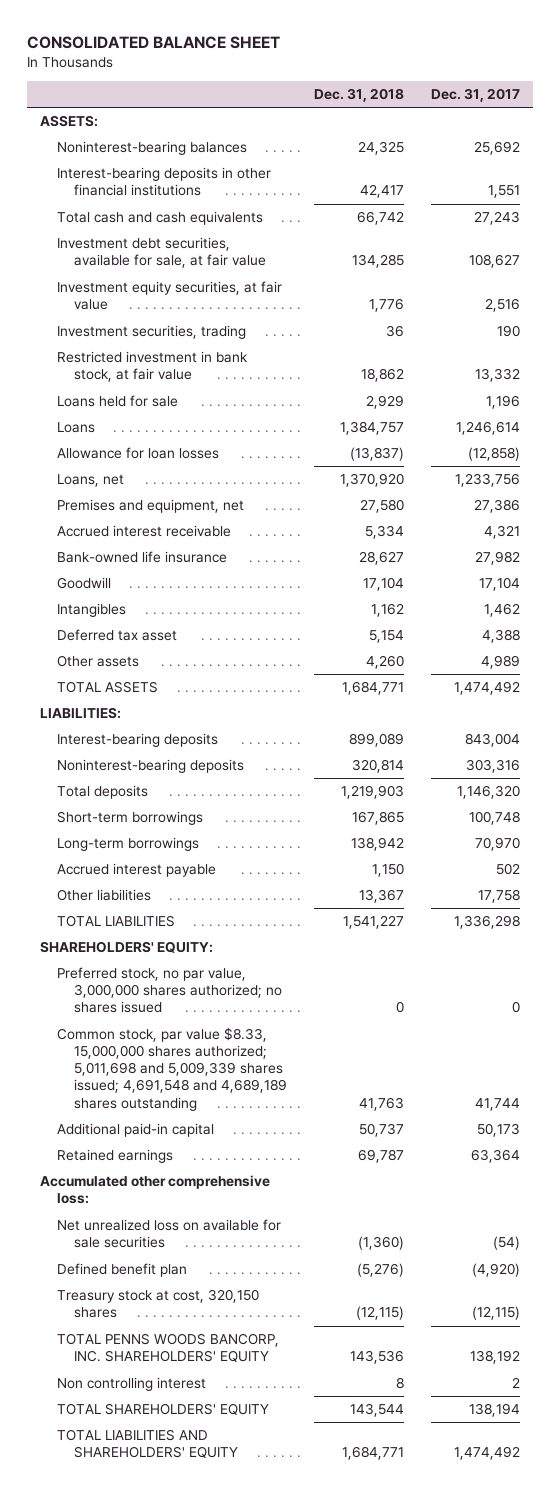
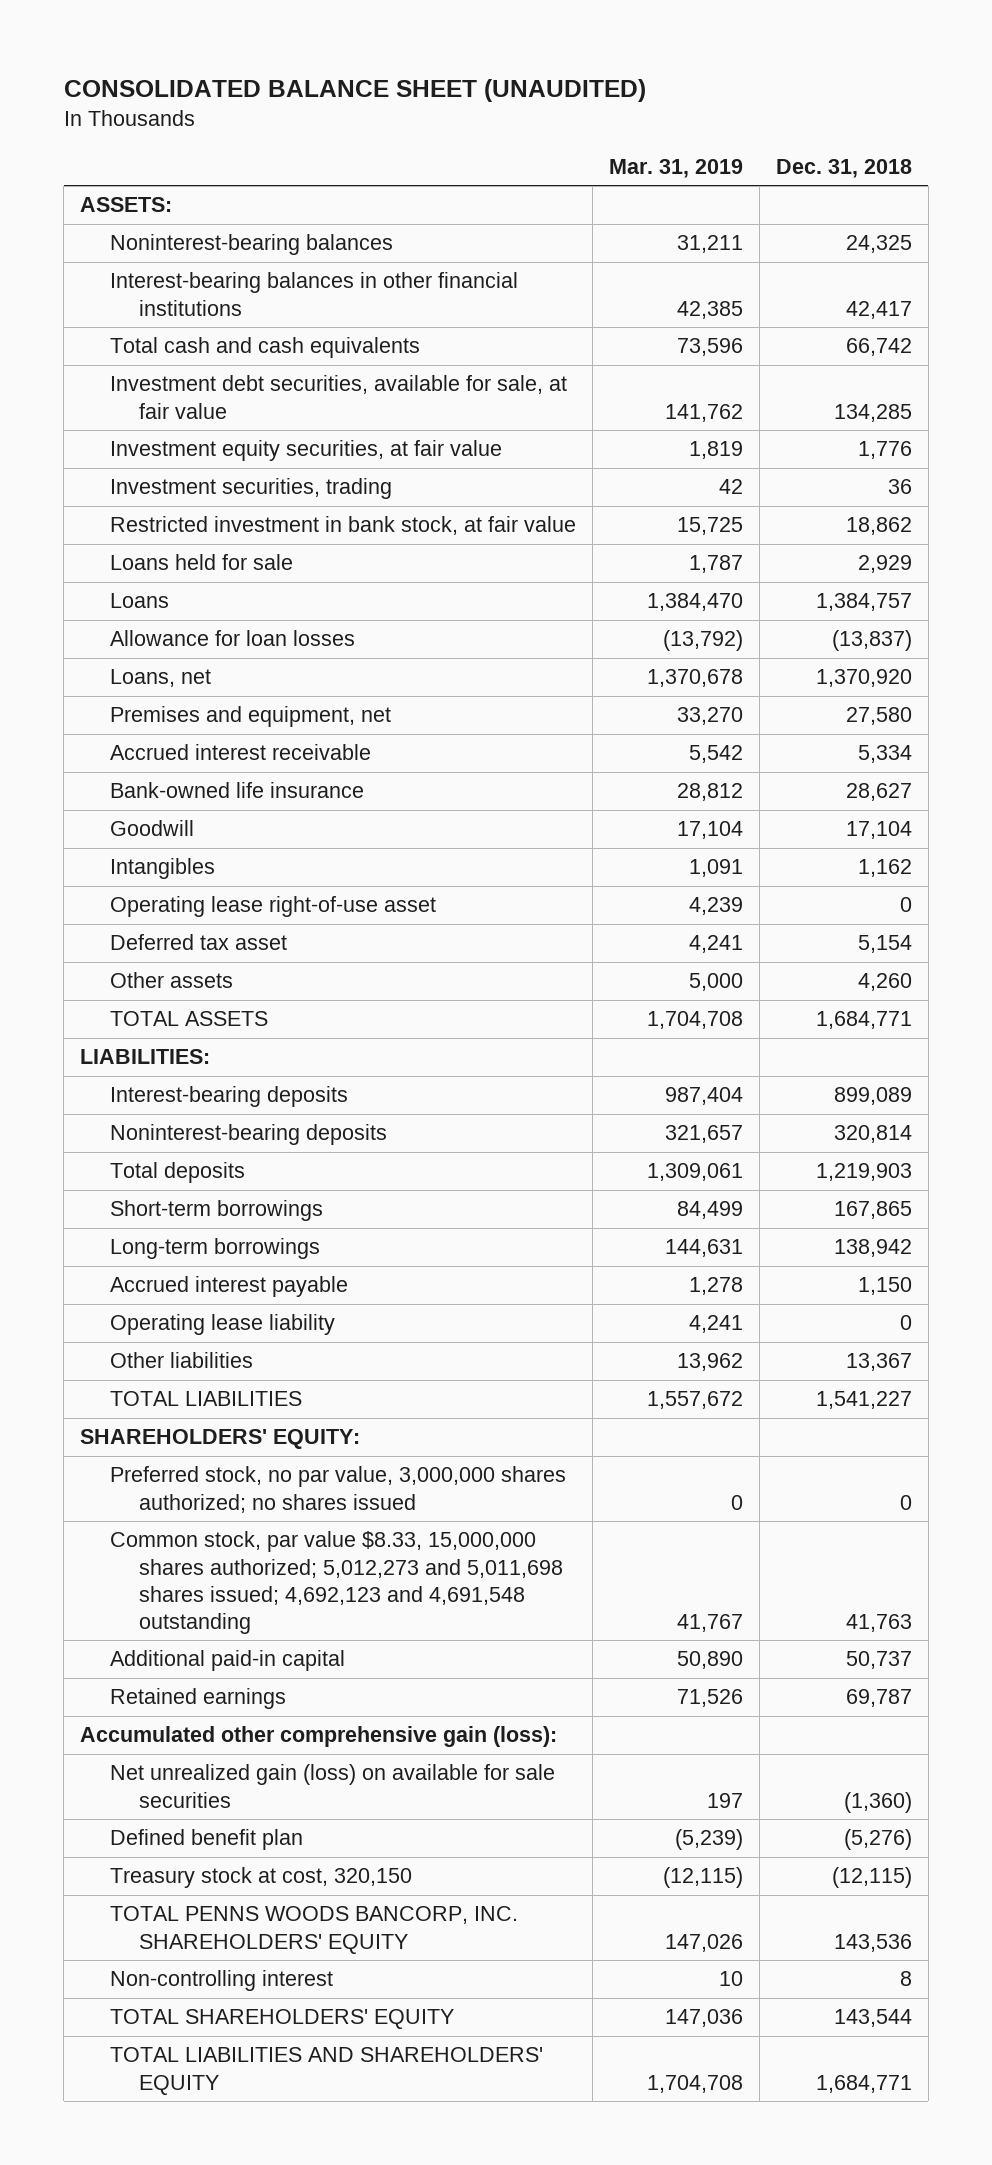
- CONSOLIDATED BALANCE SHEET
+ CONSOLIDATED BALANCE SHEET (UNAUDITED)
- | Dec. 31, 2018 | Dec. 31, 2017
+ | Mar. 31, 2019 | Dec. 31, 2018
- Interest-bearing deposits in other financial institutions | 42,417 | 1,551
+ Interest-bearing balances in other financial institutions | 42,385 | 42,417
+ Operating lease right-of-use asset | 4,239 | 0
+ Operating lease liability | 4,241 | 0
- Common stock, par value $8.33, 15,000,000 shares authorized; 5,011,698 and 5,009,339 shares issued; 4,691,548 and 4,689,189 shares outstanding | 41,763 | 41,744
+ Common stock, par value $8.33, 15,000,000 shares authorized; 5,012,273 and 5,011,698 shares issued; 4,692,123 and 4,691,548 outstanding | 41,767 | 41,763
- Accumulated other comprehensive loss:
- Net unrealized loss on available for sale securities | (1,360) | (54)
+ Accumulated other comprehensive gain (loss):
+ Net unrealized gain (loss) on available for sale securities | 197 | (1,360)
- Treasury stock at cost, 320,150 shares | (12,115) | (12,115)
+ Treasury stock at cost, 320,150 | (12,115) | (12,115)
- Non controlling interest | 8 | 2
+ Non-controlling interest | 10 | 8

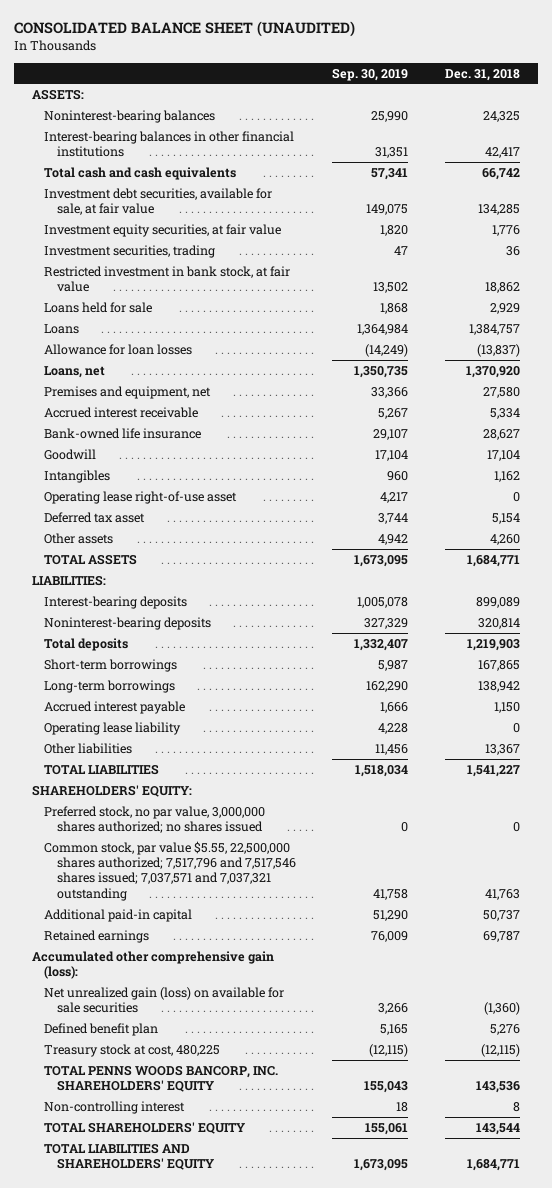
- | Mar. 31, 2019 | Dec. 31, 2018
+ | Sep. 30, 2019 | Dec. 31, 2018
- Common stock, par value $8.33, 15,000,000 shares authorized; 5,012,273 and 5,011,698 shares issued; 4,692,123 and 4,691,548 outstanding | 41,767 | 41,763
+ Common stock, par value $5.55, 22,500,000 shares authorized; 7,517,796 and 7,517,546 shares issued; 7,037,571 and 7,037,321 outstanding | 41,758 | 41,763
- Defined benefit plan | (5,239) | (5,276)
- Treasury stock at cost, 320,150 | (12,115) | (12,115)
+ Defined benefit plan | 5,165 | 5,276
+ Treasury stock at cost, 480,225 | (12,115) | (12,115)

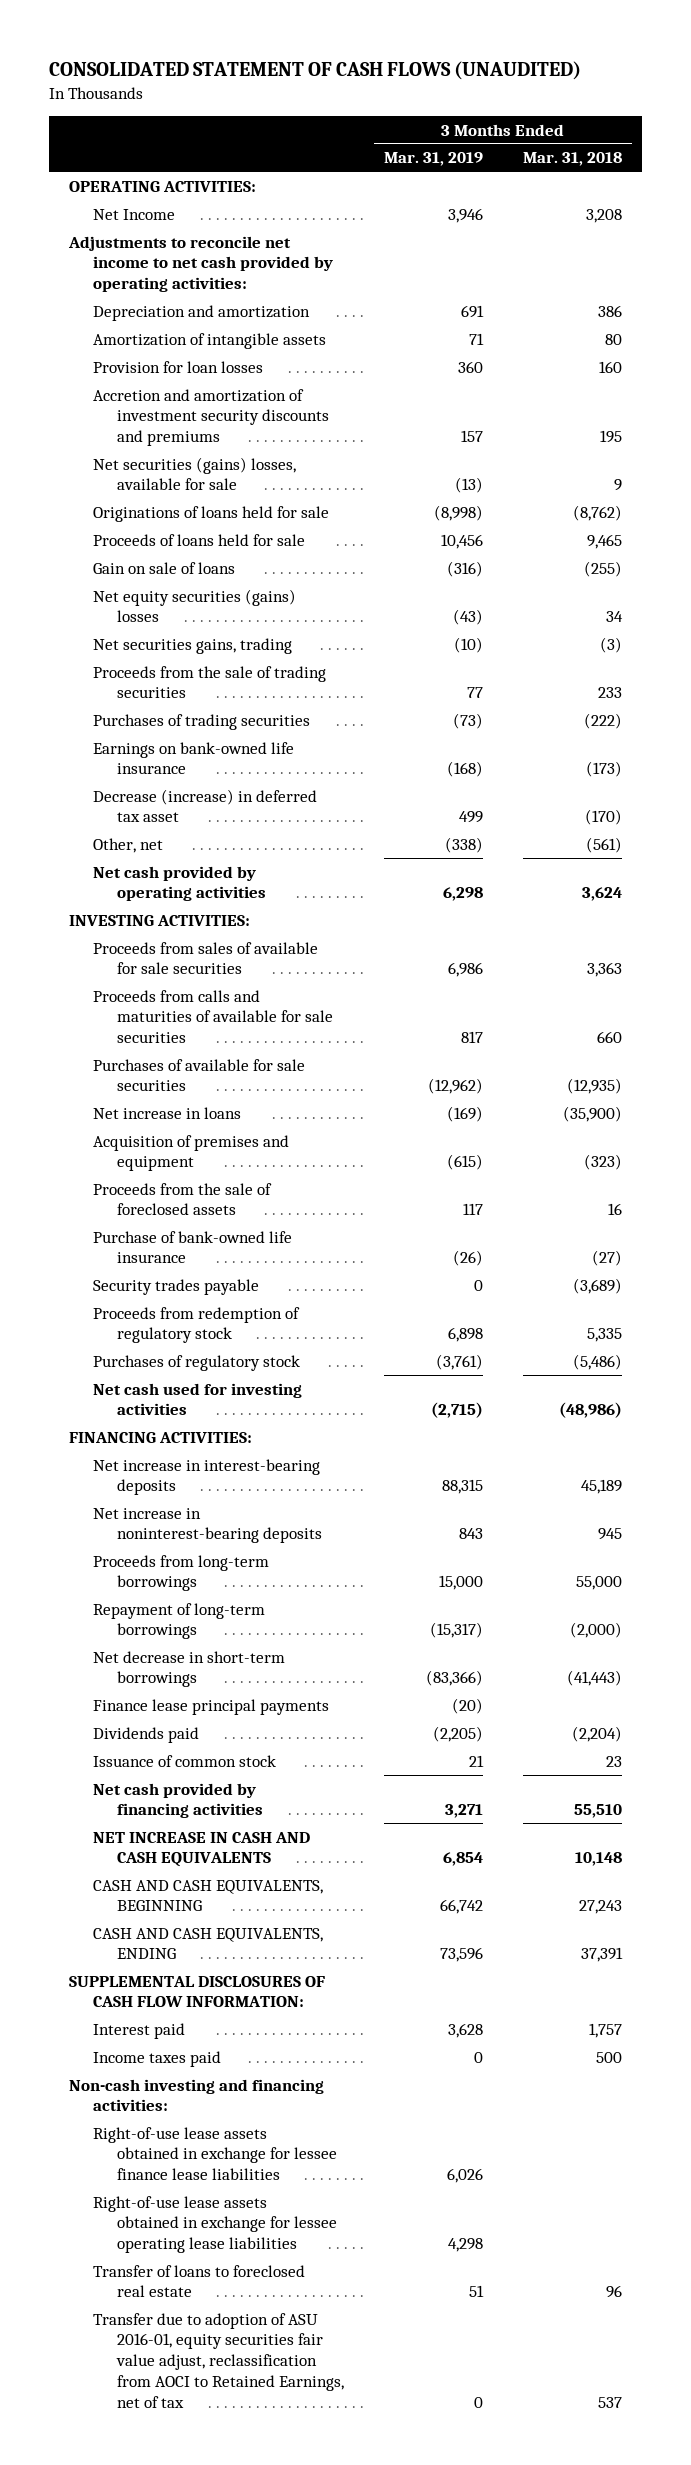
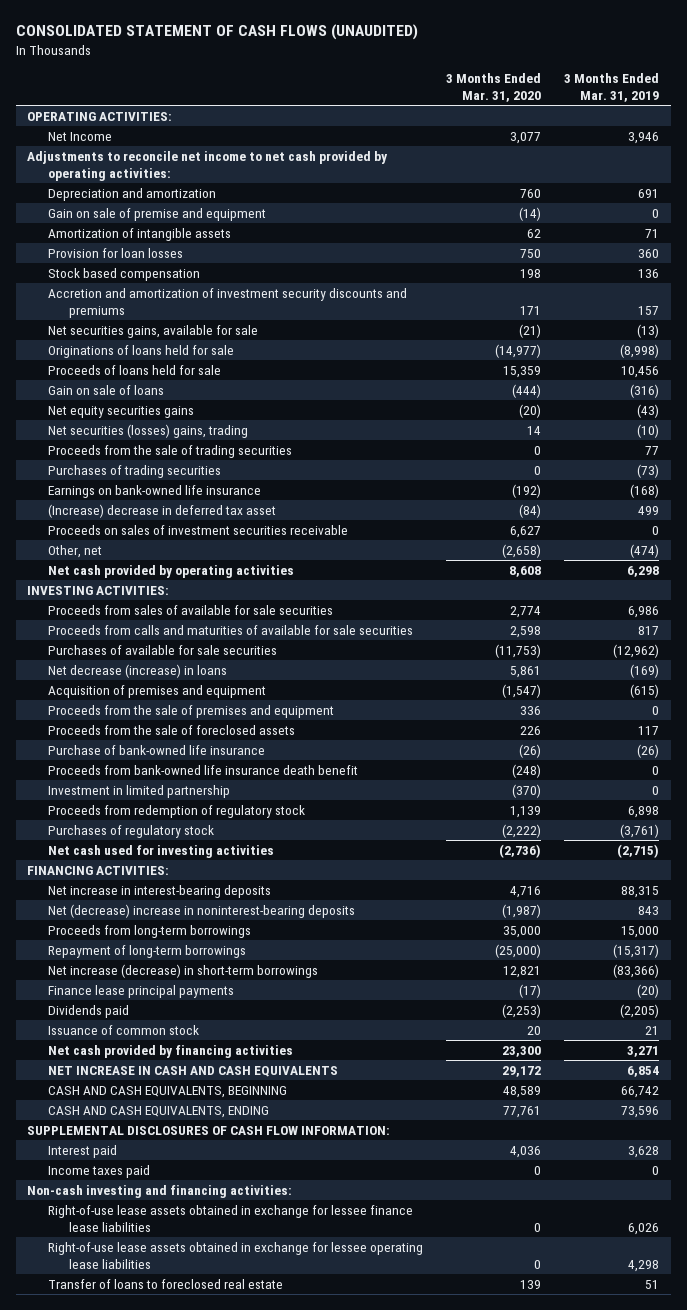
- | 3 Months Ended Mar. 31, 2019 | 3 Months Ended Mar. 31, 2018
+ | 3 Months Ended Mar. 31, 2020 | 3 Months Ended Mar. 31, 2019
+ Gain on sale of premise and equipment | (14) | 0
+ Stock based compensation | 198 | 136
- Net securities (gains) losses, available for sale | (13) | 9
+ Net securities gains, available for sale | (21) | (13)
- Net equity securities (gains) losses | (43) | 34
- Net securities gains, trading | (10) | (3)
+ Net equity securities gains | (20) | (43)
+ Net securities (losses) gains, trading | 14 | (10)
- Decrease (increase) in deferred tax asset | 499 | (170)
- Other, net | (338) | (561)
+ (Increase) decrease in deferred tax asset | (84) | 499
+ Proceeds on sales of investment securities receivable | 6,627 | 0
+ Other, net | (2,658) | (474)
- Net increase in loans | (169) | (35,900)
+ Net decrease (increase) in loans | 5,861 | (169)
+ Proceeds from the sale of premises and equipment | 336 | 0
- Security trades payable | 0 | (3,689)
+ Proceeds from bank-owned life insurance death benefit | (248) | 0
+ Investment in limited partnership | (370) | 0
- Net increase in noninterest-bearing deposits | 843 | 945
+ Net (decrease) increase in noninterest-bearing deposits | (1,987) | 843
- Net decrease in short-term borrowings | (83,366) | (41,443)
+ Net increase (decrease) in short-term borrowings | 12,821 | (83,366)
- Transfer due to adoption of ASU 2016-01, equity securities fair value adjust, reclassification from AOCI to Retained Earnings, net of tax | 0 | 537

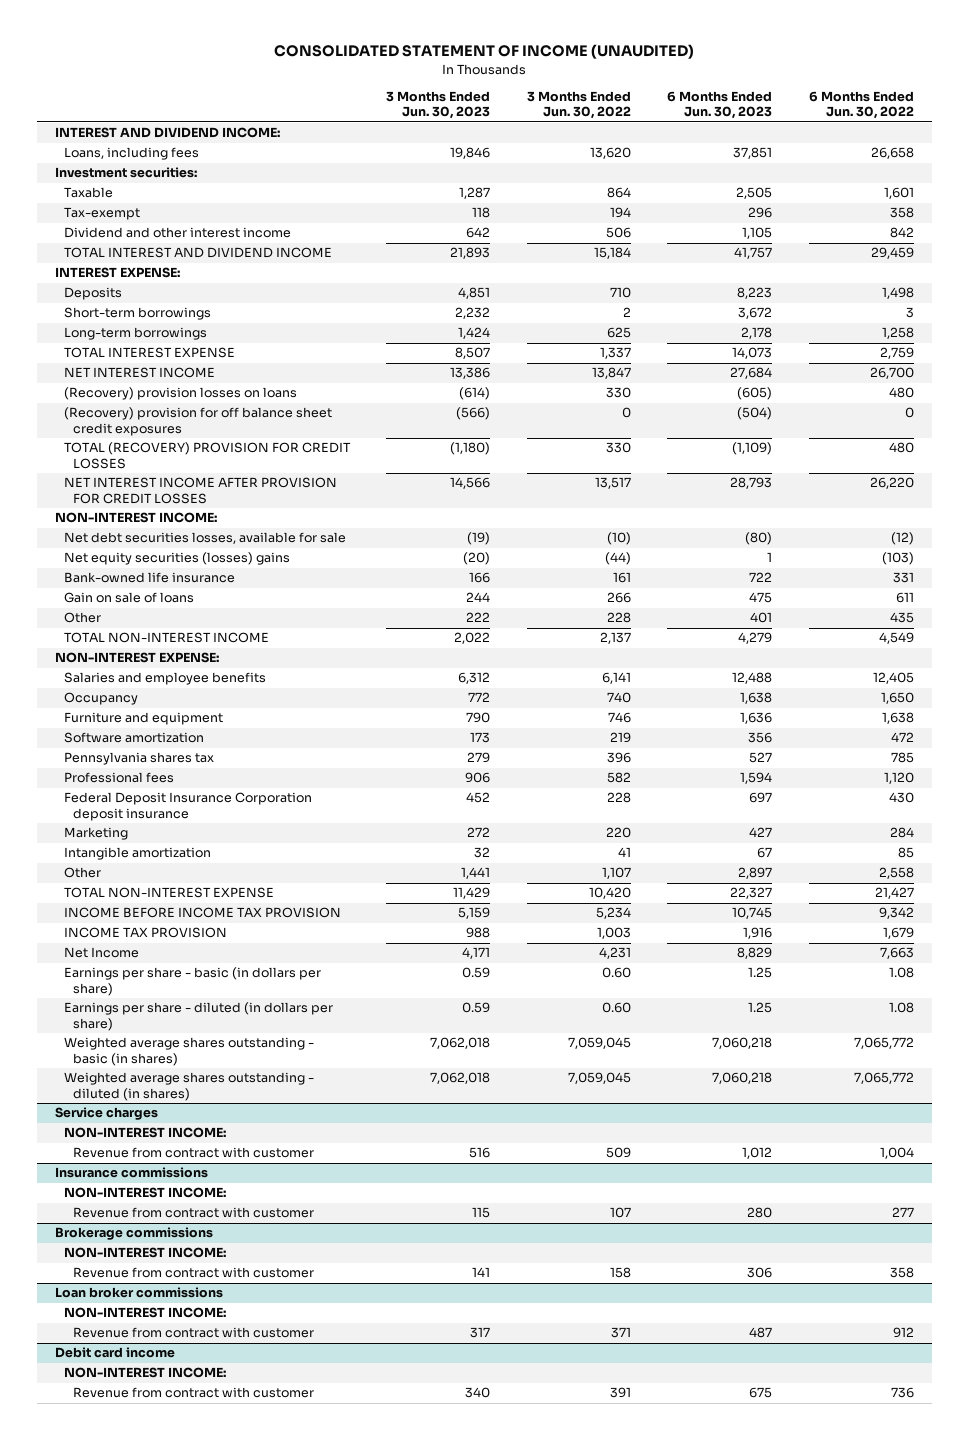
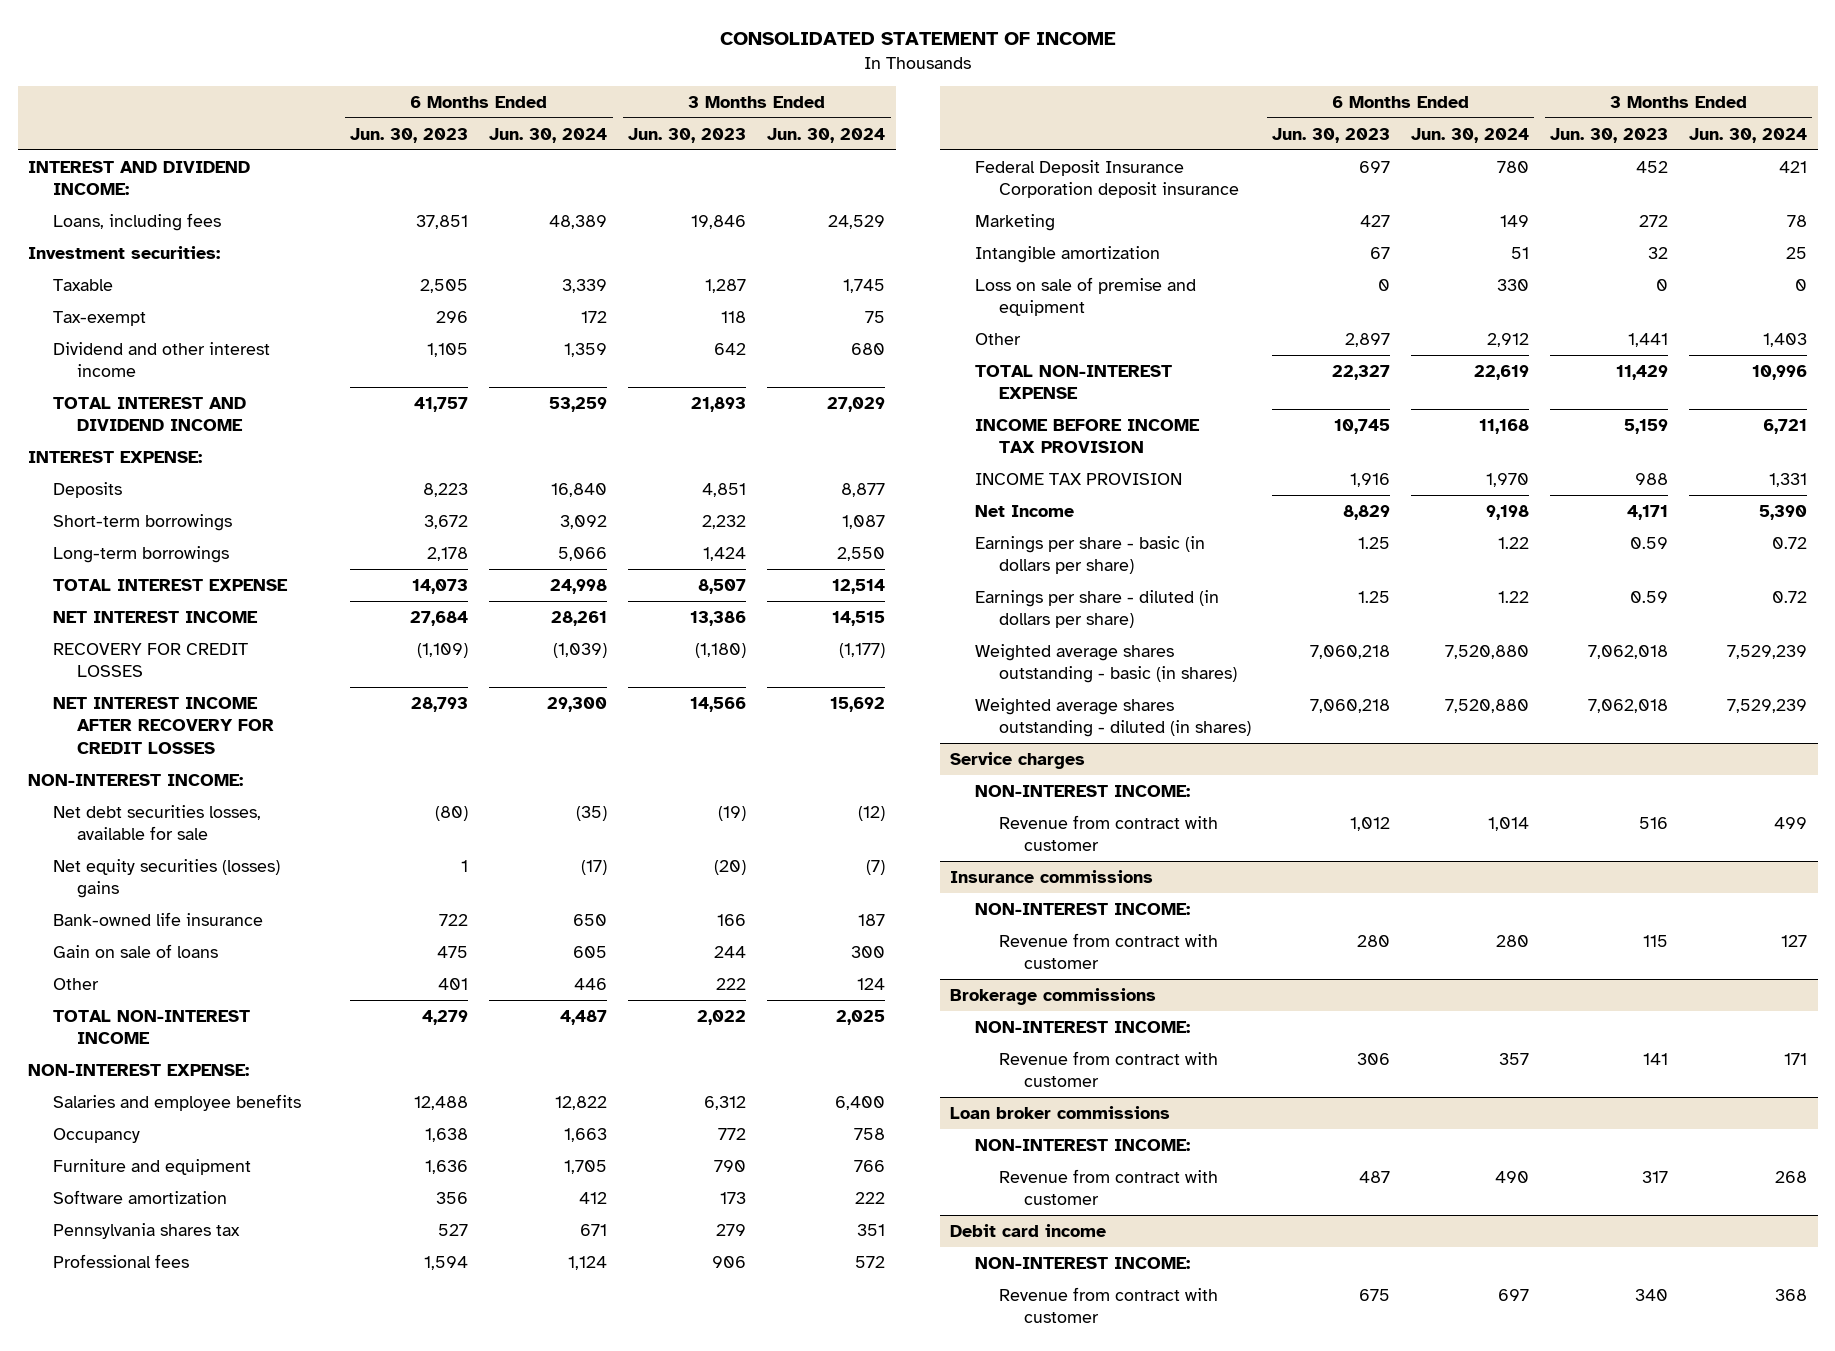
- CONSOLIDATED STATEMENT OF INCOME (UNAUDITED)
+ CONSOLIDATED STATEMENT OF INCOME
- | 3 Months Ended Jun. 30, 2023 | 3 Months Ended Jun. 30, 2022 | 6 Months Ended Jun. 30, 2023 | 6 Months Ended Jun. 30, 2022
+ | 6 Months Ended Jun. 30, 2023 | 6 Months Ended Jun. 30, 2024 | 3 Months Ended Jun. 30, 2023 | 3 Months Ended Jun. 30, 2024
- (Recovery) provision losses on loans | (614) | 330 | (605) | 480
- (Recovery) provision for off balance sheet credit exposures | (566) | 0 | (504) | 0
- TOTAL (RECOVERY) PROVISION FOR CREDIT LOSSES | (1,180) | 330 | (1,109) | 480
- NET INTEREST INCOME AFTER PROVISION FOR CREDIT LOSSES | 14,566 | 13,517 | 28,793 | 26,220
+ RECOVERY FOR CREDIT LOSSES | (1,109) | (1,039) | (1,180) | (1,177)
+ NET INTEREST INCOME AFTER RECOVERY FOR CREDIT LOSSES | 28,793 | 29,300 | 14,566 | 15,692
+ Loss on sale of premise and equipment | 0 | 330 | 0 | 0

